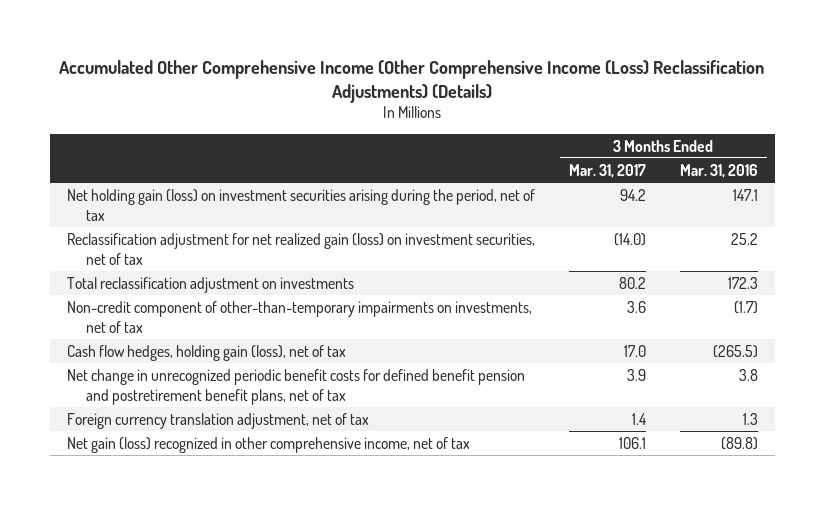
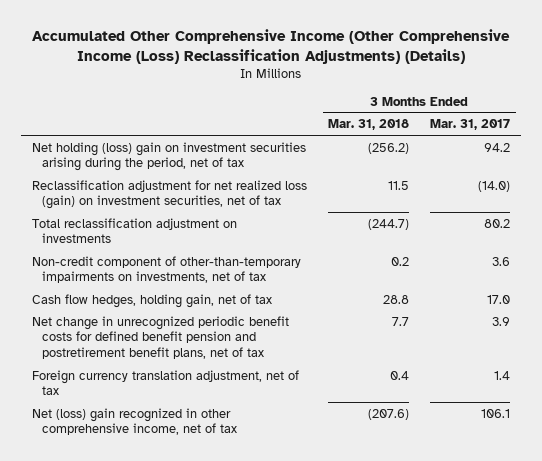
- | 3 Months Ended Mar. 31, 2017 | 3 Months Ended Mar. 31, 2016
+ | 3 Months Ended Mar. 31, 2018 | 3 Months Ended Mar. 31, 2017
- Net holding gain (loss) on investment securities arising during the period, net of tax | 94.2 | 147.1
- Reclassification adjustment for net realized gain (loss) on investment securities, net of tax | (14.0) | 25.2
+ Net holding (loss) gain on investment securities arising during the period, net of tax | (256.2) | 94.2
+ Reclassification adjustment for net realized loss (gain) on investment securities, net of tax | 11.5 | (14.0)
- Cash flow hedges, holding gain (loss), net of tax | 17.0 | (265.5)
+ Cash flow hedges, holding gain, net of tax | 28.8 | 17.0
- Net gain (loss) recognized in other comprehensive income, net of tax | 106.1 | (89.8)
+ Net (loss) gain recognized in other comprehensive income, net of tax | (207.6) | 106.1

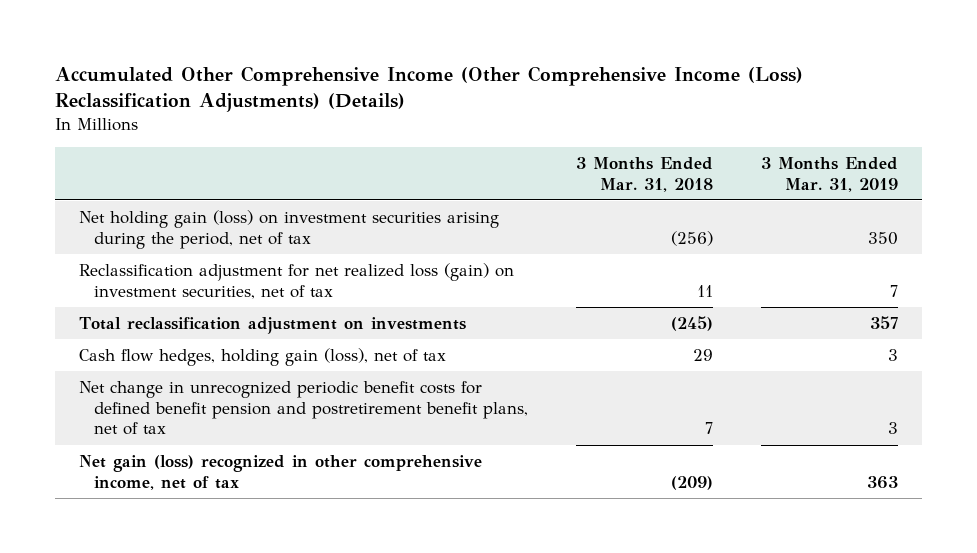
- | 3 Months Ended Mar. 31, 2018 | 3 Months Ended Mar. 31, 2017
+ | 3 Months Ended Mar. 31, 2018 | 3 Months Ended Mar. 31, 2019
- Net holding (loss) gain on investment securities arising during the period, net of tax | (256.2) | 94.2
- Reclassification adjustment for net realized loss (gain) on investment securities, net of tax | 11.5 | (14.0)
- Total reclassification adjustment on investments | (244.7) | 80.2
- Non-credit component of other-than-temporary impairments on investments, net of tax | 0.2 | 3.6
- Cash flow hedges, holding gain, net of tax | 28.8 | 17.0
- Net change in unrecognized periodic benefit costs for defined benefit pension and postretirement benefit plans, net of tax | 7.7 | 3.9
- Foreign currency translation adjustment, net of tax | 0.4 | 1.4
- Net (loss) gain recognized in other comprehensive income, net of tax | (207.6) | 106.1
+ Net holding gain (loss) on investment securities arising during the period, net of tax | (256) | 350
+ Reclassification adjustment for net realized loss (gain) on investment securities, net of tax | 11 | 7
+ Total reclassification adjustment on investments | (245) | 357
+ Cash flow hedges, holding gain (loss), net of tax | 29 | 3
+ Net change in unrecognized periodic benefit costs for defined benefit pension and postretirement benefit plans, net of tax | 7 | 3
+ Net gain (loss) recognized in other comprehensive income, net of tax | (209) | 363

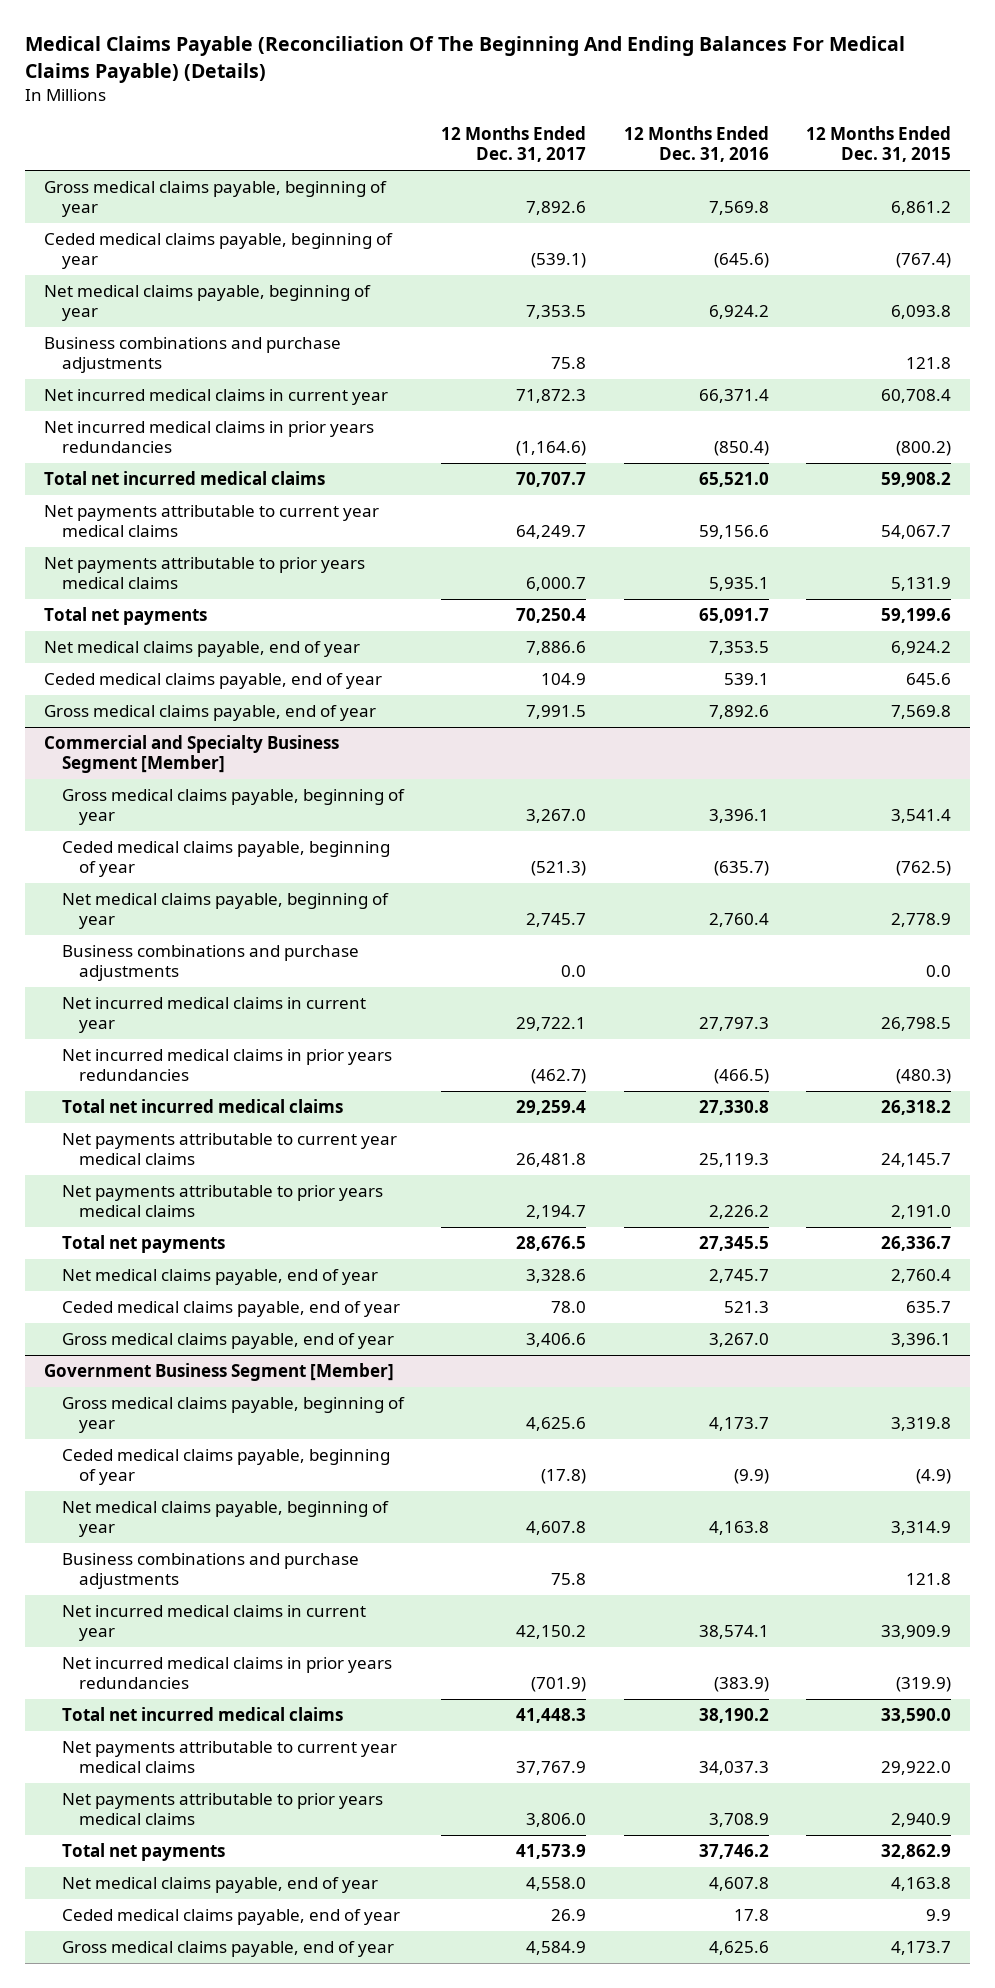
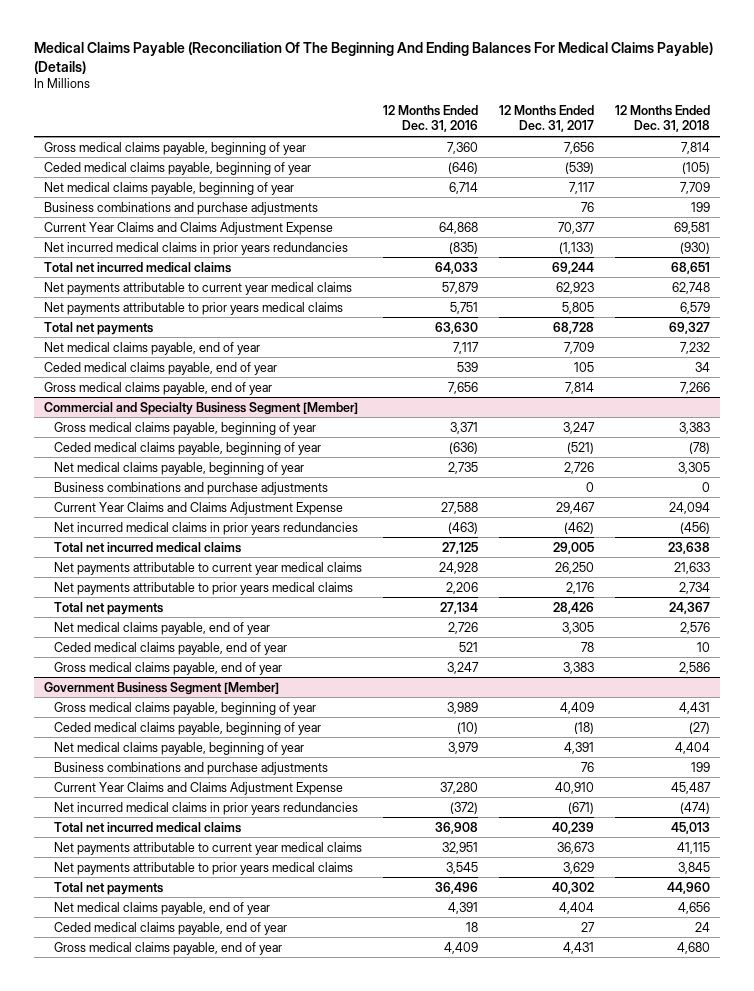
- | 12 Months Ended Dec. 31, 2017 | 12 Months Ended Dec. 31, 2016 | 12 Months Ended Dec. 31, 2015
+ | 12 Months Ended Dec. 31, 2016 | 12 Months Ended Dec. 31, 2017 | 12 Months Ended Dec. 31, 2018
- Gross medical claims payable, beginning of year | 7,892.6 | 7,569.8 | 6,861.2
- Ceded medical claims payable, beginning of year | (539.1) | (645.6) | (767.4)
- Net medical claims payable, beginning of year | 7,353.5 | 6,924.2 | 6,093.8
- Business combinations and purchase adjustments | 75.8 | | 121.8
- Net incurred medical claims in current year | 71,872.3 | 66,371.4 | 60,708.4
- Net incurred medical claims in prior years redundancies | (1,164.6) | (850.4) | (800.2)
- Total net incurred medical claims | 70,707.7 | 65,521.0 | 59,908.2
- Net payments attributable to current year medical claims | 64,249.7 | 59,156.6 | 54,067.7
- Net payments attributable to prior years medical claims | 6,000.7 | 5,935.1 | 5,131.9
- Total net payments | 70,250.4 | 65,091.7 | 59,199.6
- Net medical claims payable, end of year | 7,886.6 | 7,353.5 | 6,924.2
- Ceded medical claims payable, end of year | 104.9 | 539.1 | 645.6
- Gross medical claims payable, end of year | 7,991.5 | 7,892.6 | 7,569.8
+ Gross medical claims payable, beginning of year | 7,360 | 7,656 | 7,814
+ Ceded medical claims payable, beginning of year | (646) | (539) | (105)
+ Net medical claims payable, beginning of year | 6,714 | 7,117 | 7,709
+ Business combinations and purchase adjustments | | 76 | 199
+ Current Year Claims and Claims Adjustment Expense | 64,868 | 70,377 | 69,581
+ Net incurred medical claims in prior years redundancies | (835) | (1,133) | (930)
+ Total net incurred medical claims | 64,033 | 69,244 | 68,651
+ Net payments attributable to current year medical claims | 57,879 | 62,923 | 62,748
+ Net payments attributable to prior years medical claims | 5,751 | 5,805 | 6,579
+ Total net payments | 63,630 | 68,728 | 69,327
+ Net medical claims payable, end of year | 7,117 | 7,709 | 7,232
+ Ceded medical claims payable, end of year | 539 | 105 | 34
+ Gross medical claims payable, end of year | 7,656 | 7,814 | 7,266
@ Commercial and Specialty Business Segment [Member]
- Gross medical claims payable, beginning of year | 3,267.0 | 3,396.1 | 3,541.4
- Ceded medical claims payable, beginning of year | (521.3) | (635.7) | (762.5)
- Net medical claims payable, beginning of year | 2,745.7 | 2,760.4 | 2,778.9
- Business combinations and purchase adjustments | 0.0 | | 0.0
- Net incurred medical claims in current year | 29,722.1 | 27,797.3 | 26,798.5
- Net incurred medical claims in prior years redundancies | (462.7) | (466.5) | (480.3)
- Total net incurred medical claims | 29,259.4 | 27,330.8 | 26,318.2
- Net payments attributable to current year medical claims | 26,481.8 | 25,119.3 | 24,145.7
- Net payments attributable to prior years medical claims | 2,194.7 | 2,226.2 | 2,191.0
- Total net payments | 28,676.5 | 27,345.5 | 26,336.7
- Net medical claims payable, end of year | 3,328.6 | 2,745.7 | 2,760.4
- Ceded medical claims payable, end of year | 78.0 | 521.3 | 635.7
- Gross medical claims payable, end of year | 3,406.6 | 3,267.0 | 3,396.1
+ Gross medical claims payable, beginning of year | 3,371 | 3,247 | 3,383
+ Ceded medical claims payable, beginning of year | (636) | (521) | (78)
+ Net medical claims payable, beginning of year | 2,735 | 2,726 | 3,305
+ Business combinations and purchase adjustments | | 0 | 0
+ Current Year Claims and Claims Adjustment Expense | 27,588 | 29,467 | 24,094
+ Net incurred medical claims in prior years redundancies | (463) | (462) | (456)
+ Total net incurred medical claims | 27,125 | 29,005 | 23,638
+ Net payments attributable to current year medical claims | 24,928 | 26,250 | 21,633
+ Net payments attributable to prior years medical claims | 2,206 | 2,176 | 2,734
+ Total net payments | 27,134 | 28,426 | 24,367
+ Net medical claims payable, end of year | 2,726 | 3,305 | 2,576
+ Ceded medical claims payable, end of year | 521 | 78 | 10
+ Gross medical claims payable, end of year | 3,247 | 3,383 | 2,586
@ Government Business Segment [Member]
- Gross medical claims payable, beginning of year | 4,625.6 | 4,173.7 | 3,319.8
- Ceded medical claims payable, beginning of year | (17.8) | (9.9) | (4.9)
- Net medical claims payable, beginning of year | 4,607.8 | 4,163.8 | 3,314.9
- Business combinations and purchase adjustments | 75.8 | | 121.8
- Net incurred medical claims in current year | 42,150.2 | 38,574.1 | 33,909.9
- Net incurred medical claims in prior years redundancies | (701.9) | (383.9) | (319.9)
- Total net incurred medical claims | 41,448.3 | 38,190.2 | 33,590.0
- Net payments attributable to current year medical claims | 37,767.9 | 34,037.3 | 29,922.0
- Net payments attributable to prior years medical claims | 3,806.0 | 3,708.9 | 2,940.9
- Total net payments | 41,573.9 | 37,746.2 | 32,862.9
- Net medical claims payable, end of year | 4,558.0 | 4,607.8 | 4,163.8
- Ceded medical claims payable, end of year | 26.9 | 17.8 | 9.9
- Gross medical claims payable, end of year | 4,584.9 | 4,625.6 | 4,173.7
+ Gross medical claims payable, beginning of year | 3,989 | 4,409 | 4,431
+ Ceded medical claims payable, beginning of year | (10) | (18) | (27)
+ Net medical claims payable, beginning of year | 3,979 | 4,391 | 4,404
+ Business combinations and purchase adjustments | | 76 | 199
+ Current Year Claims and Claims Adjustment Expense | 37,280 | 40,910 | 45,487
+ Net incurred medical claims in prior years redundancies | (372) | (671) | (474)
+ Total net incurred medical claims | 36,908 | 40,239 | 45,013
+ Net payments attributable to current year medical claims | 32,951 | 36,673 | 41,115
+ Net payments attributable to prior years medical claims | 3,545 | 3,629 | 3,845
+ Total net payments | 36,496 | 40,302 | 44,960
+ Net medical claims payable, end of year | 4,391 | 4,404 | 4,656
+ Ceded medical claims payable, end of year | 18 | 27 | 24
+ Gross medical claims payable, end of year | 4,409 | 4,431 | 4,680

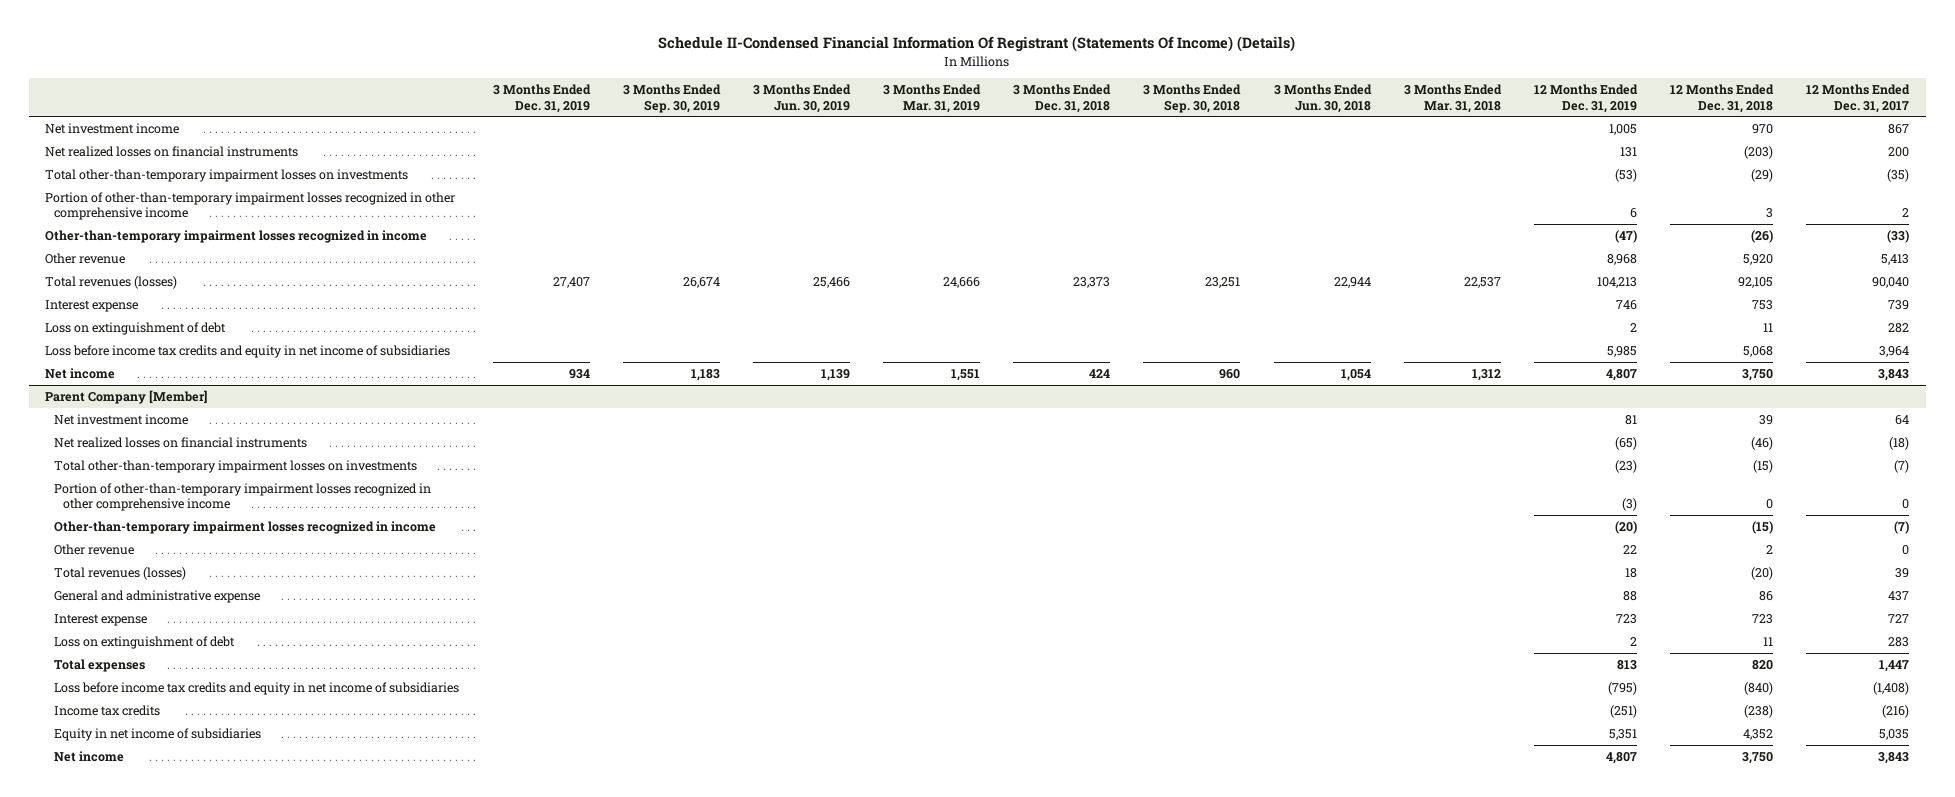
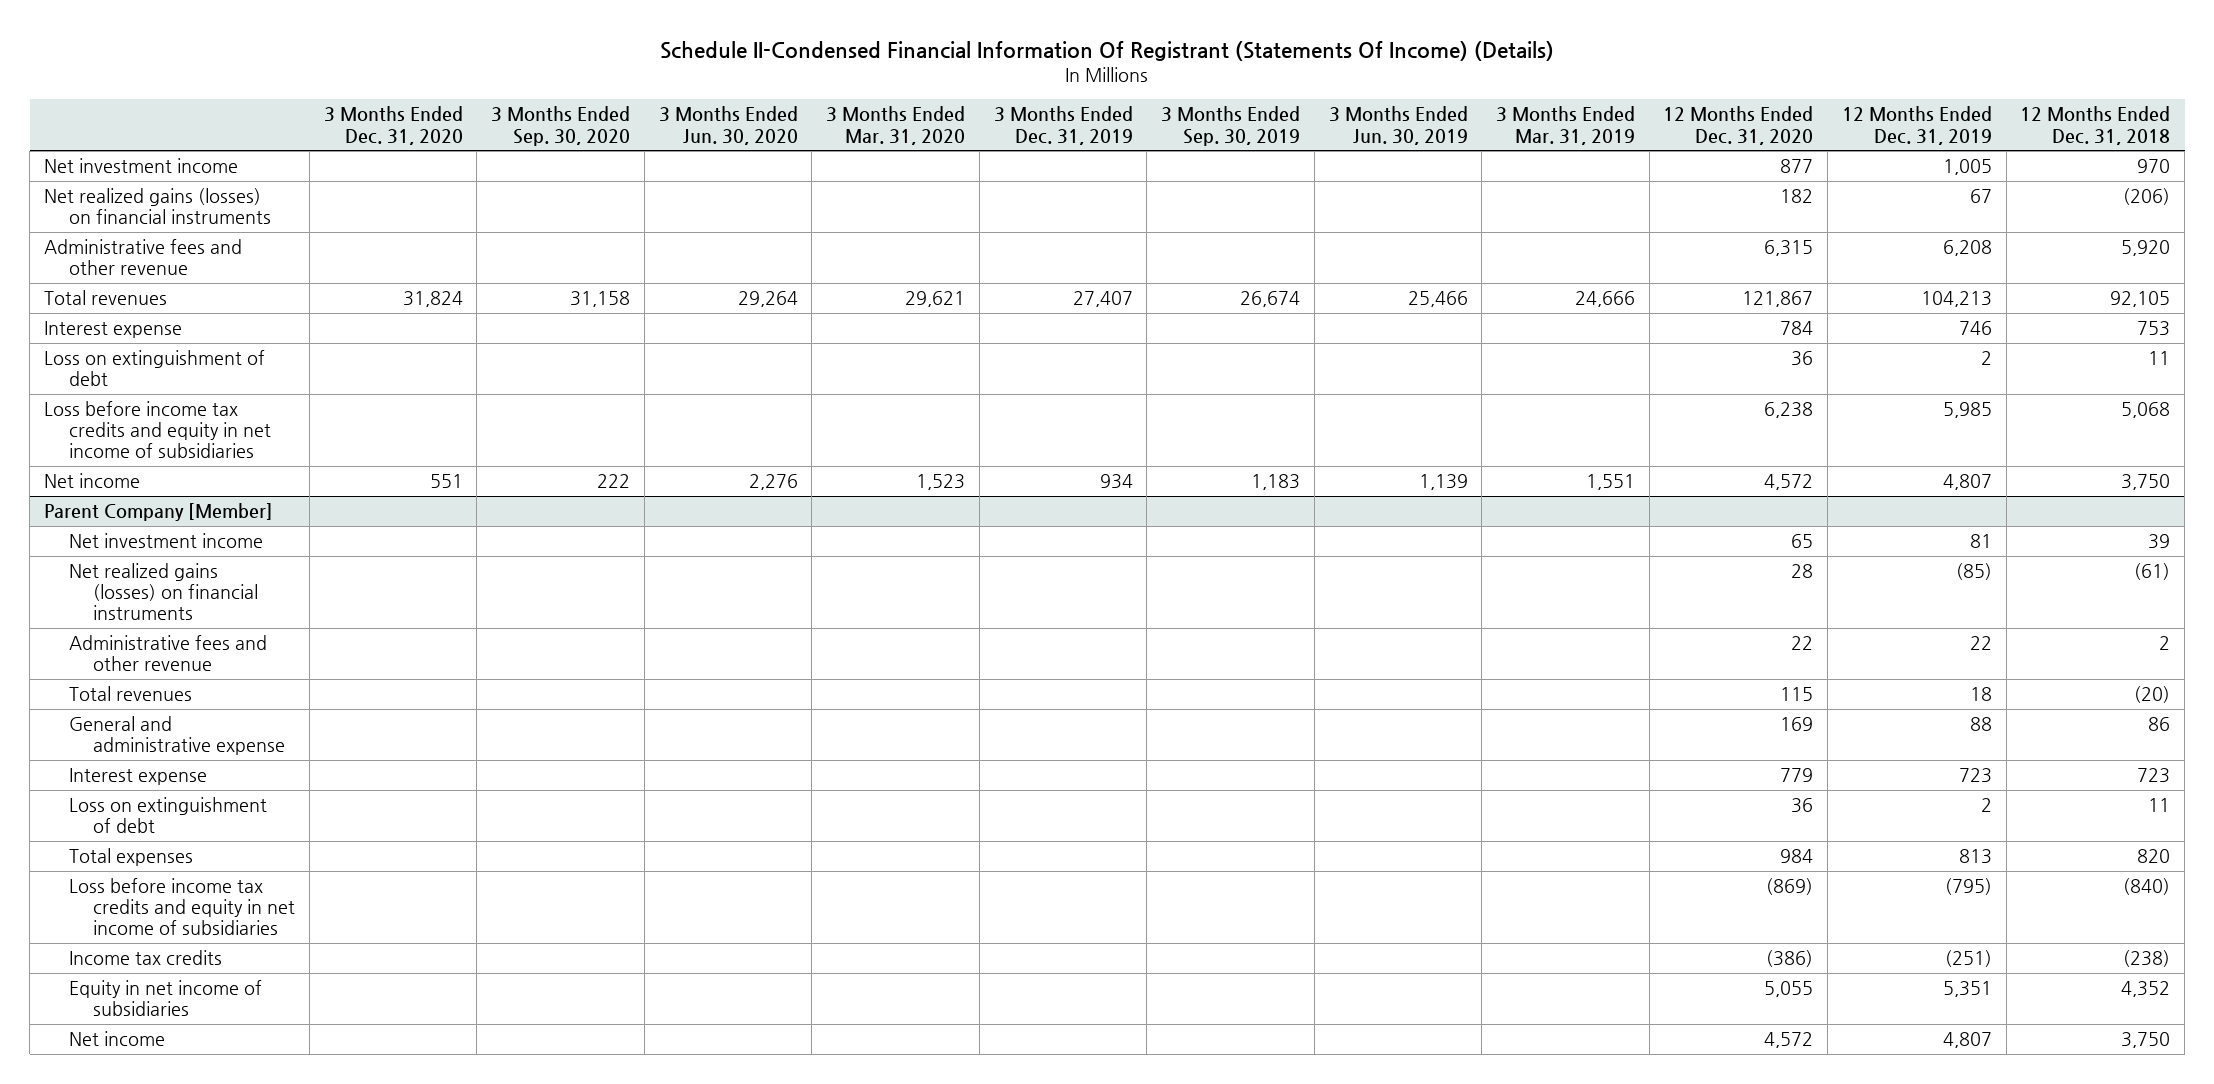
- | 3 Months Ended Dec. 31, 2019 | 3 Months Ended Sep. 30, 2019 | 3 Months Ended Jun. 30, 2019 | 3 Months Ended Mar. 31, 2019 | 3 Months Ended Dec. 31, 2018 | 3 Months Ended Sep. 30, 2018 | 3 Months Ended Jun. 30, 2018 | 3 Months Ended Mar. 31, 2018 | 12 Months Ended Dec. 31, 2019 | 12 Months Ended Dec. 31, 2018 | 12 Months Ended Dec. 31, 2017
+ | 3 Months Ended Dec. 31, 2020 | 3 Months Ended Sep. 30, 2020 | 3 Months Ended Jun. 30, 2020 | 3 Months Ended Mar. 31, 2020 | 3 Months Ended Dec. 31, 2019 | 3 Months Ended Sep. 30, 2019 | 3 Months Ended Jun. 30, 2019 | 3 Months Ended Mar. 31, 2019 | 12 Months Ended Dec. 31, 2020 | 12 Months Ended Dec. 31, 2019 | 12 Months Ended Dec. 31, 2018
- Net realized losses on financial instruments | | | | | | | | | 131 | (203) | 200
- Total other-than-temporary impairment losses on investments | | | | | | | | | (53) | (29) | (35)
- Portion of other-than-temporary impairment losses recognized in other comprehensive income | | | | | | | | | 6 | 3 | 2
- Other-than-temporary impairment losses recognized in income | | | | | | | | | (47) | (26) | (33)
- Other revenue | | | | | | | | | 8,968 | 5,920 | 5,413
- Total revenues (losses) | 27,407 | 26,674 | 25,466 | 24,666 | 23,373 | 23,251 | 22,944 | 22,537 | 104,213 | 92,105 | 90,040
+ Net realized gains (losses) on financial instruments | | | | | | | | | 182 | 67 | (206)
+ Administrative fees and other revenue | | | | | | | | | 6,315 | 6,208 | 5,920
+ Total revenues | 31,824 | 31,158 | 29,264 | 29,621 | 27,407 | 26,674 | 25,466 | 24,666 | 121,867 | 104,213 | 92,105
@ Parent Company [Member]
- Net realized losses on financial instruments | | | | | | | | | (65) | (46) | (18)
- Total other-than-temporary impairment losses on investments | | | | | | | | | (23) | (15) | (7)
- Portion of other-than-temporary impairment losses recognized in other comprehensive income | | | | | | | | | (3) | 0 | 0
- Other-than-temporary impairment losses recognized in income | | | | | | | | | (20) | (15) | (7)
- Other revenue | | | | | | | | | 22 | 2 | 0
- Total revenues (losses) | | | | | | | | | 18 | (20) | 39
+ Net realized gains (losses) on financial instruments | | | | | | | | | 28 | (85) | (61)
+ Administrative fees and other revenue | | | | | | | | | 22 | 22 | 2
+ Total revenues | | | | | | | | | 115 | 18 | (20)

